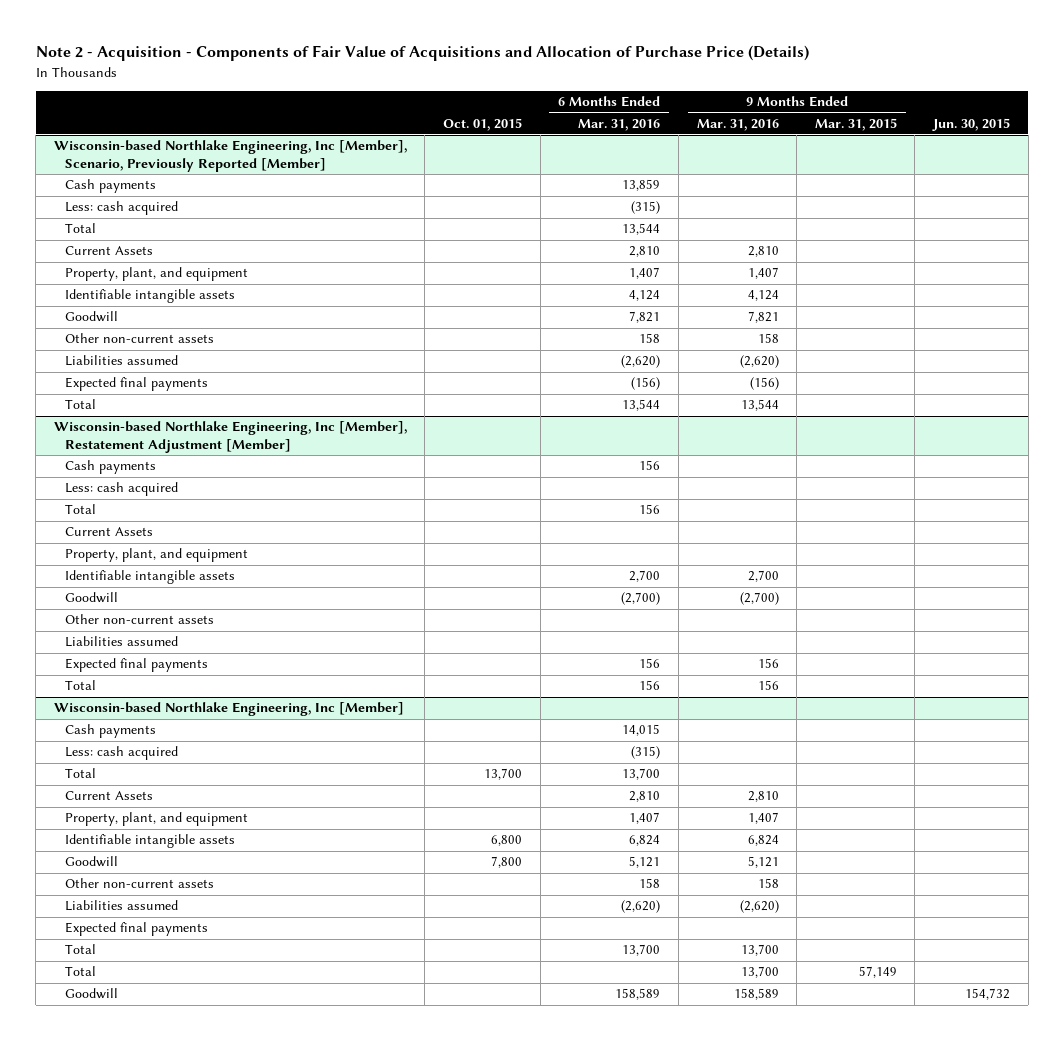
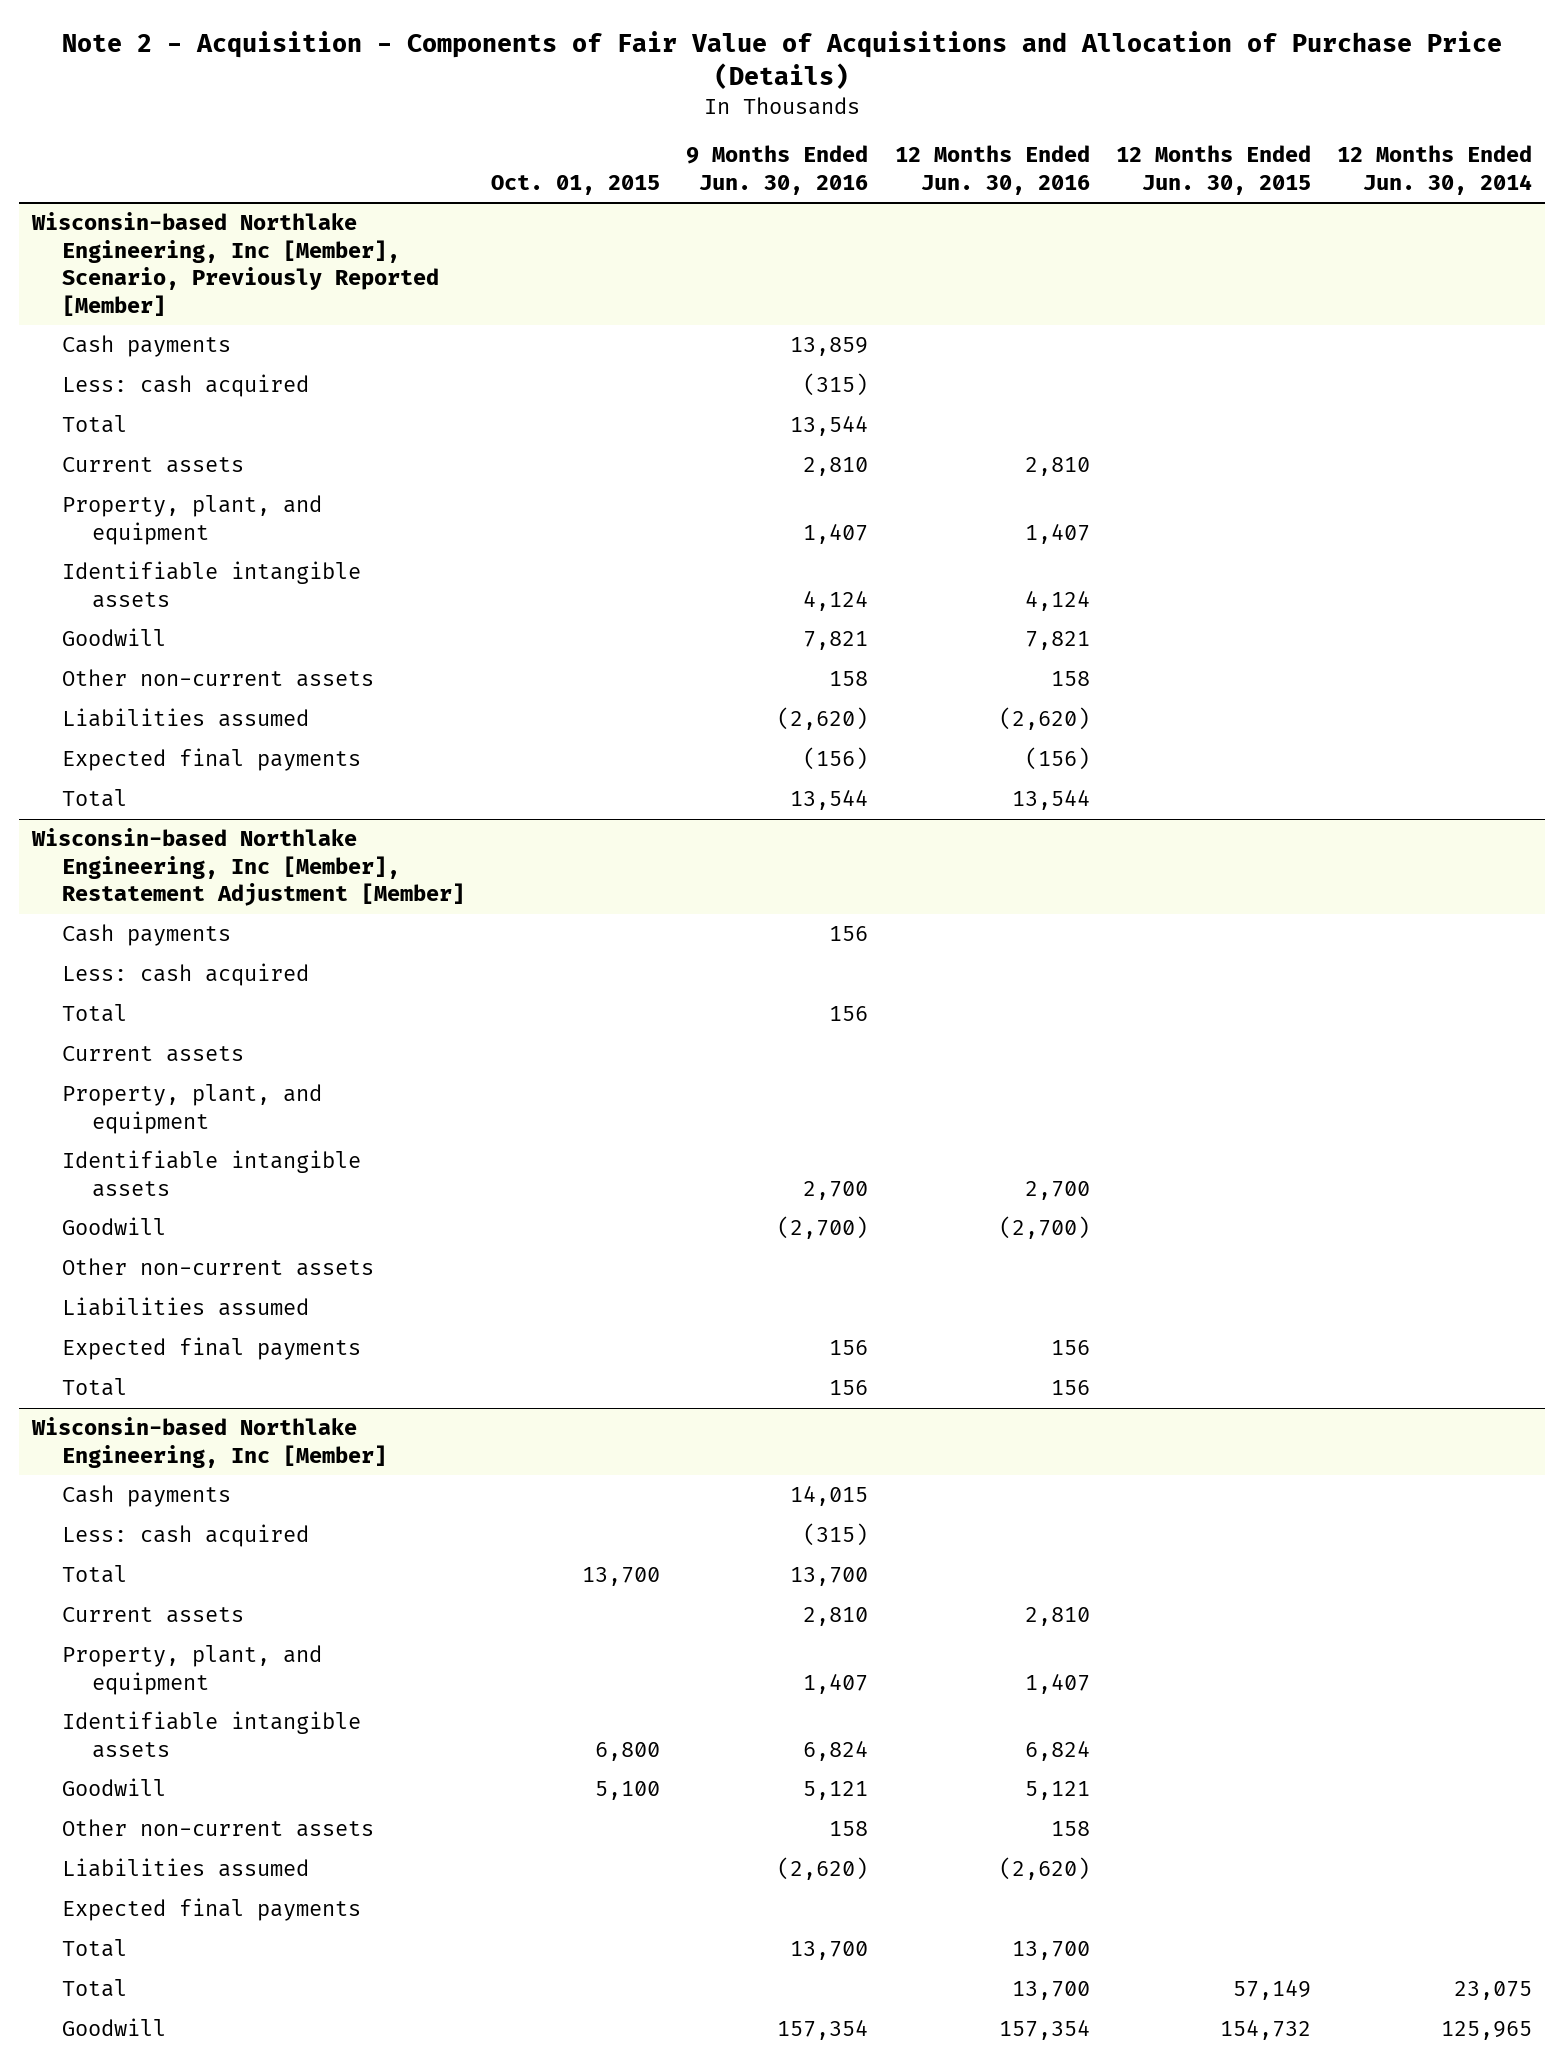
- | Oct. 01, 2015 | 6 Months Ended Mar. 31, 2016 | 9 Months Ended Mar. 31, 2016 | 9 Months Ended Mar. 31, 2015 | Jun. 30, 2015
+ | Oct. 01, 2015 | 9 Months Ended Jun. 30, 2016 | 12 Months Ended Jun. 30, 2016 | 12 Months Ended Jun. 30, 2015 | 12 Months Ended Jun. 30, 2014
@ Wisconsin-based Northlake Engineering, Inc [Member], Scenario, Previously Reported [Member]
- Current Assets | | 2,810 | 2,810 | |
+ Current assets | | 2,810 | 2,810 | |
@ Wisconsin-based Northlake Engineering, Inc [Member], Restatement Adjustment [Member]
- Current Assets
+ Current assets
@ Wisconsin-based Northlake Engineering, Inc [Member]
- Current Assets | | 2,810 | 2,810 | |
+ Current assets | | 2,810 | 2,810 | |
- Goodwill | 7,800 | 5,121 | 5,121 | |
+ Goodwill | 5,100 | 5,121 | 5,121 | |

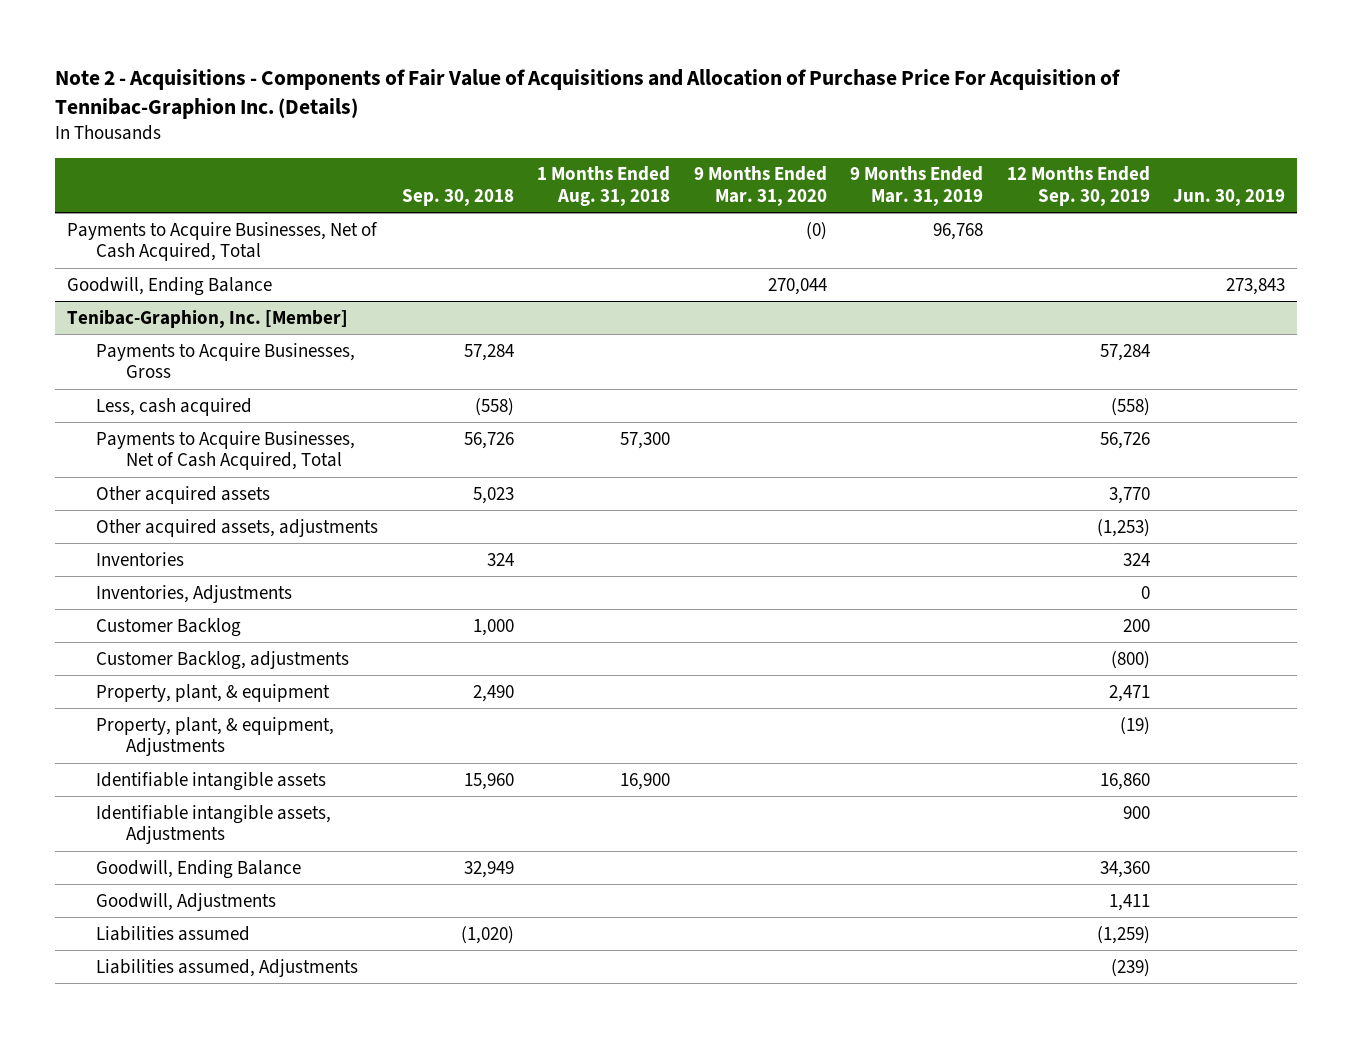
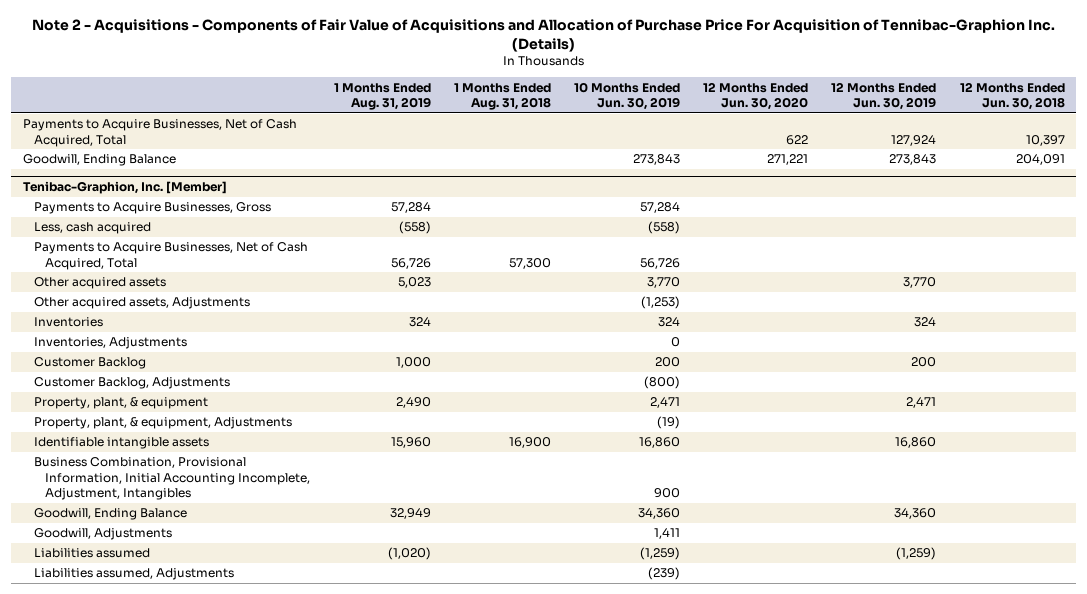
- | Sep. 30, 2018 | 1 Months Ended Aug. 31, 2018 | 9 Months Ended Mar. 31, 2020 | 9 Months Ended Mar. 31, 2019 | 12 Months Ended Sep. 30, 2019 | Jun. 30, 2019
+ | 1 Months Ended Aug. 31, 2019 | 1 Months Ended Aug. 31, 2018 | 10 Months Ended Jun. 30, 2019 | 12 Months Ended Jun. 30, 2020 | 12 Months Ended Jun. 30, 2019 | 12 Months Ended Jun. 30, 2018
@ Tenibac-Graphion, Inc. [Member]
- Other acquired assets, adjustments | | | | | (1,253) |
+ Other acquired assets, Adjustments | | | (1,253) | | |
- Customer Backlog, adjustments | | | | | (800) |
+ Customer Backlog, Adjustments | | | (800) | | |
- Identifiable intangible assets, Adjustments | | | | | 900 |
+ Business Combination, Provisional Information, Initial Accounting Incomplete, Adjustment, Intangibles | | | 900 | | |

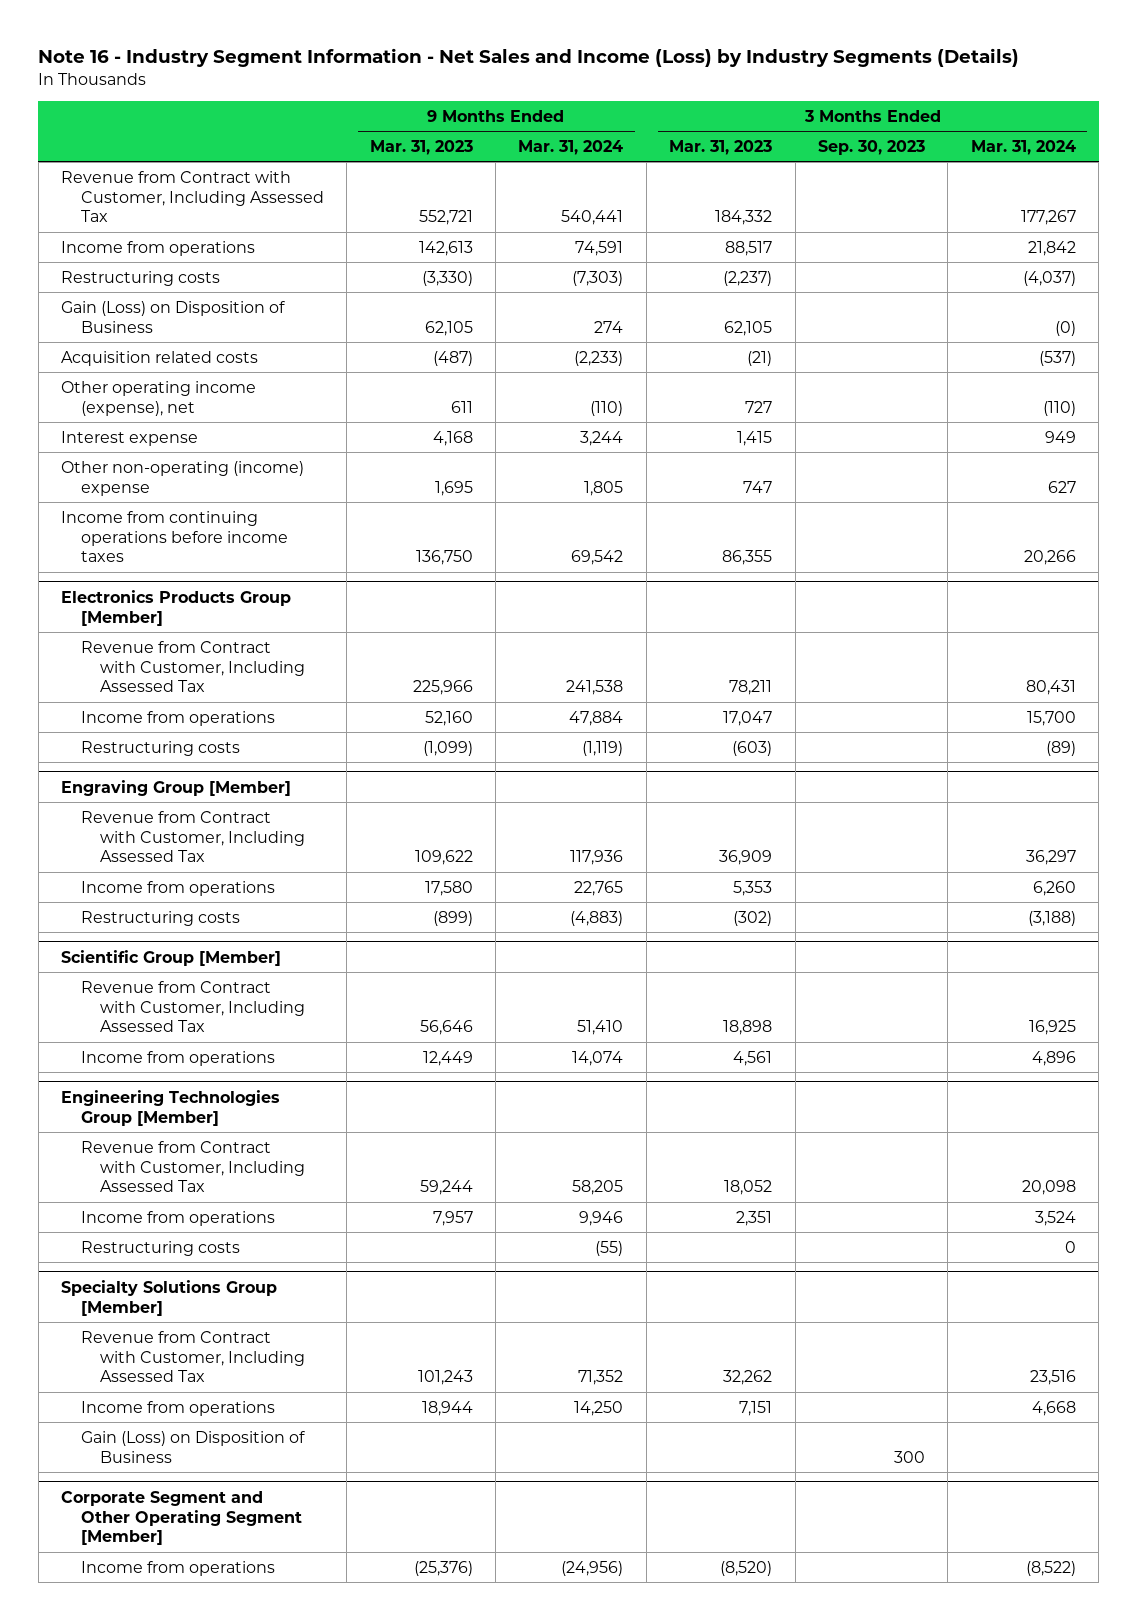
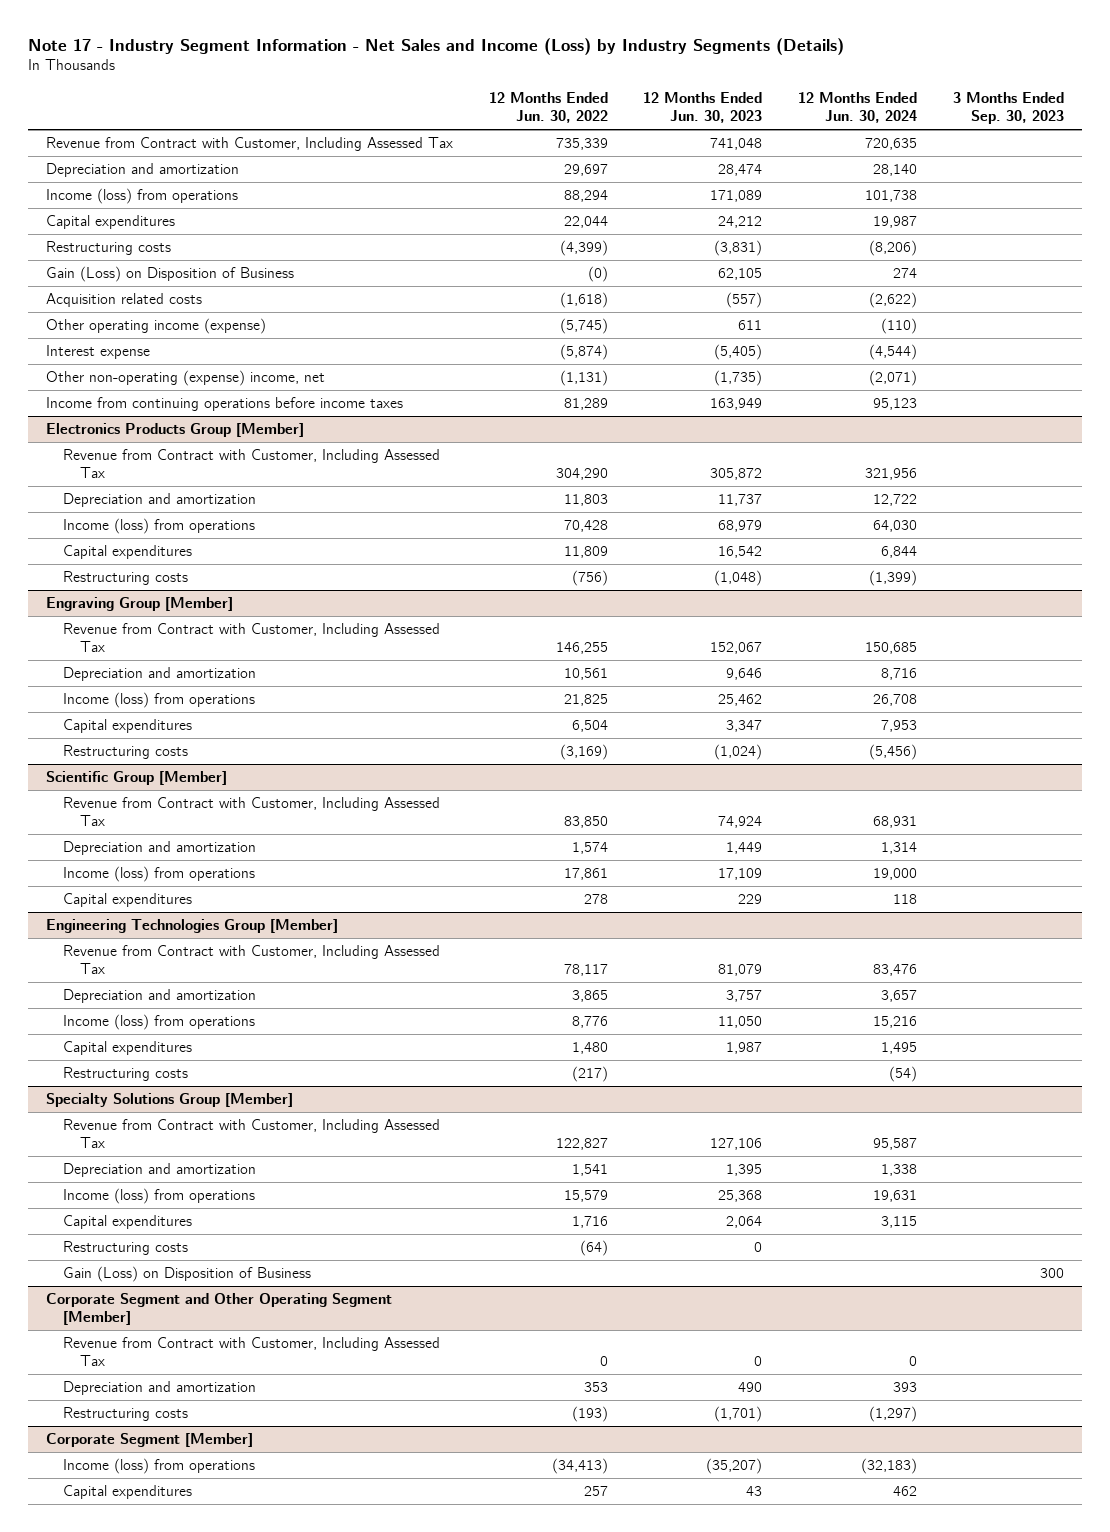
- Note 16 - Industry Segment Information - Net Sales and Income (Loss) by Industry Segments (Details)
+ Note 17 - Industry Segment Information - Net Sales and Income (Loss) by Industry Segments (Details)
- | 9 Months Ended Mar. 31, 2023 | 9 Months Ended Mar. 31, 2024 | 3 Months Ended Mar. 31, 2023 | 3 Months Ended Sep. 30, 2023 | 3 Months Ended Mar. 31, 2024
+ | 12 Months Ended Jun. 30, 2022 | 12 Months Ended Jun. 30, 2023 | 12 Months Ended Jun. 30, 2024 | 3 Months Ended Sep. 30, 2023
- Income from operations | 142,613 | 74,591 | 88,517 | | 21,842
+ Depreciation and amortization | 29,697 | 28,474 | 28,140 |
+ Income (loss) from operations | 88,294 | 171,089 | 101,738 |
+ Capital expenditures | 22,044 | 24,212 | 19,987 |
- Other operating income (expense), net | 611 | (110) | 727 | | (110)
+ Other operating income (expense) | (5,745) | 611 | (110) |
- Other non-operating (income) expense | 1,695 | 1,805 | 747 | | 627
+ Other non-operating (expense) income, net | (1,131) | (1,735) | (2,071) |
@ Electronics Products Group [Member]
- Income from operations | 52,160 | 47,884 | 17,047 | | 15,700
+ Depreciation and amortization | 11,803 | 11,737 | 12,722 |
+ Income (loss) from operations | 70,428 | 68,979 | 64,030 |
+ Capital expenditures | 11,809 | 16,542 | 6,844 |
@ Engraving Group [Member]
- Income from operations | 17,580 | 22,765 | 5,353 | | 6,260
+ Depreciation and amortization | 10,561 | 9,646 | 8,716 |
+ Income (loss) from operations | 21,825 | 25,462 | 26,708 |
+ Capital expenditures | 6,504 | 3,347 | 7,953 |
@ Scientific Group [Member]
- Income from operations | 12,449 | 14,074 | 4,561 | | 4,896
+ Depreciation and amortization | 1,574 | 1,449 | 1,314 |
+ Income (loss) from operations | 17,861 | 17,109 | 19,000 |
+ Capital expenditures | 278 | 229 | 118 |
@ Engineering Technologies Group [Member]
- Income from operations | 7,957 | 9,946 | 2,351 | | 3,524
+ Depreciation and amortization | 3,865 | 3,757 | 3,657 |
+ Income (loss) from operations | 8,776 | 11,050 | 15,216 |
+ Capital expenditures | 1,480 | 1,987 | 1,495 |
@ Specialty Solutions Group [Member]
- Income from operations | 18,944 | 14,250 | 7,151 | | 4,668
+ Depreciation and amortization | 1,541 | 1,395 | 1,338 |
+ Income (loss) from operations | 15,579 | 25,368 | 19,631 |
+ Capital expenditures | 1,716 | 2,064 | 3,115 |
+ Restructuring costs | (64) | 0 | |
@ Corporate Segment and Other Operating Segment [Member]
- Income from operations | (25,376) | (24,956) | (8,520) | | (8,522)
+ Revenue from Contract with Customer, Including Assessed Tax | 0 | 0 | 0 |
+ Depreciation and amortization | 353 | 490 | 393 |
+ Restructuring costs | (193) | (1,701) | (1,297) |
+ Corporate Segment [Member]
+ Income (loss) from operations | (34,413) | (35,207) | (32,183) |
+ Capital expenditures | 257 | 43 | 462 |

